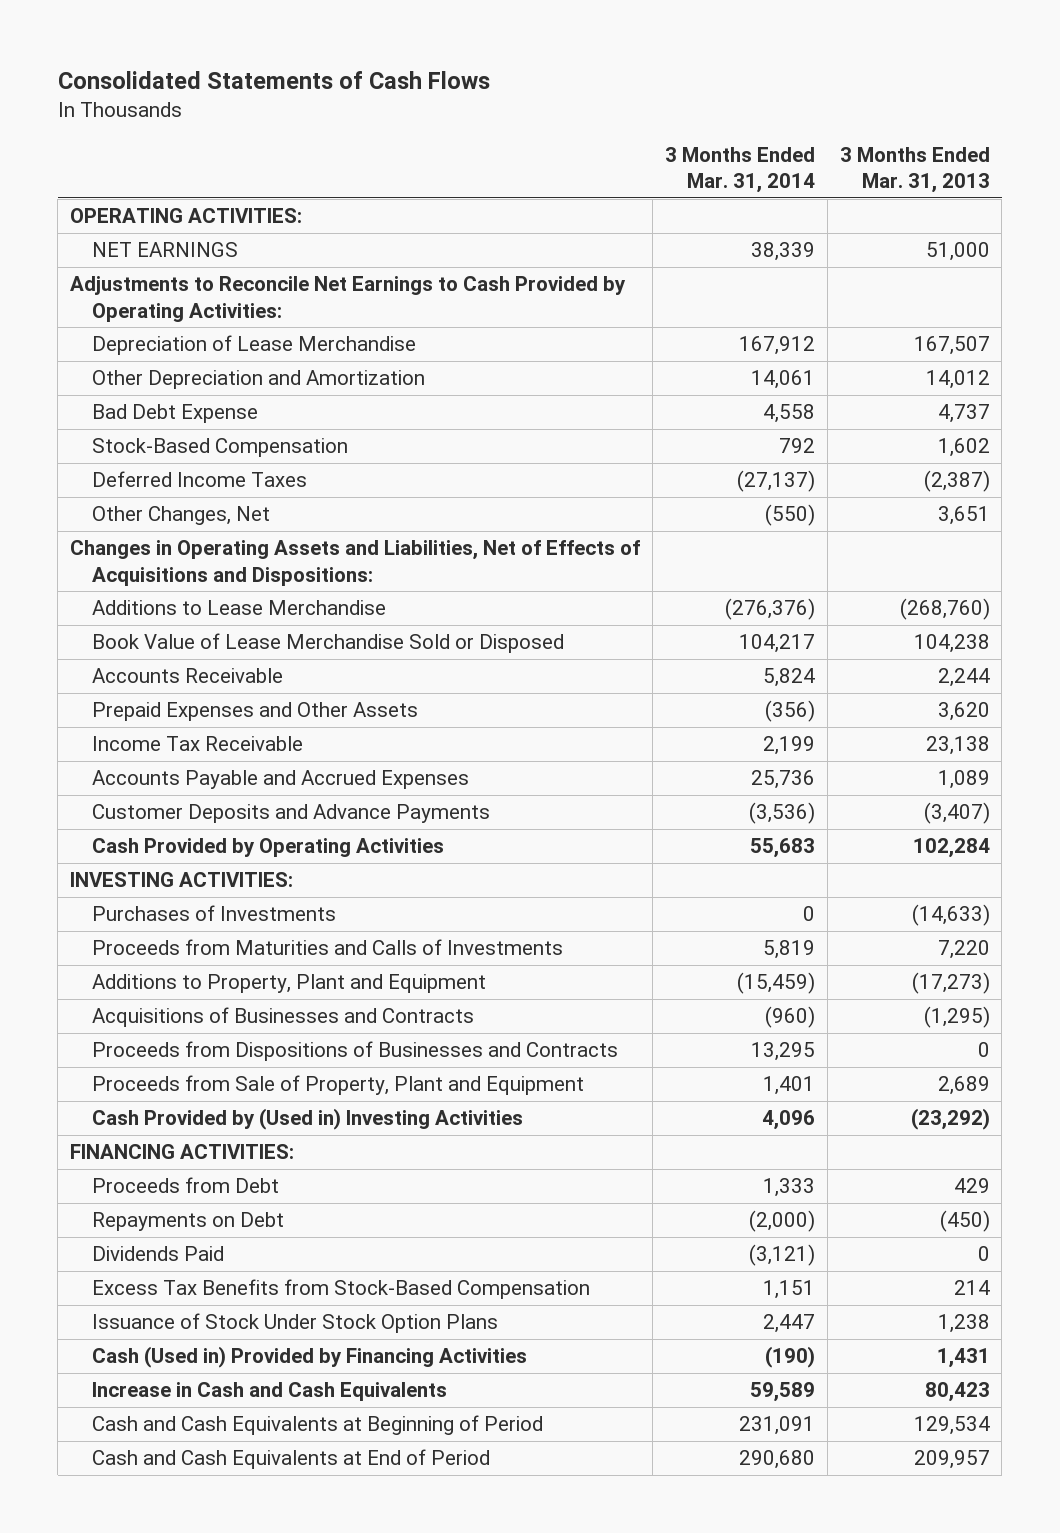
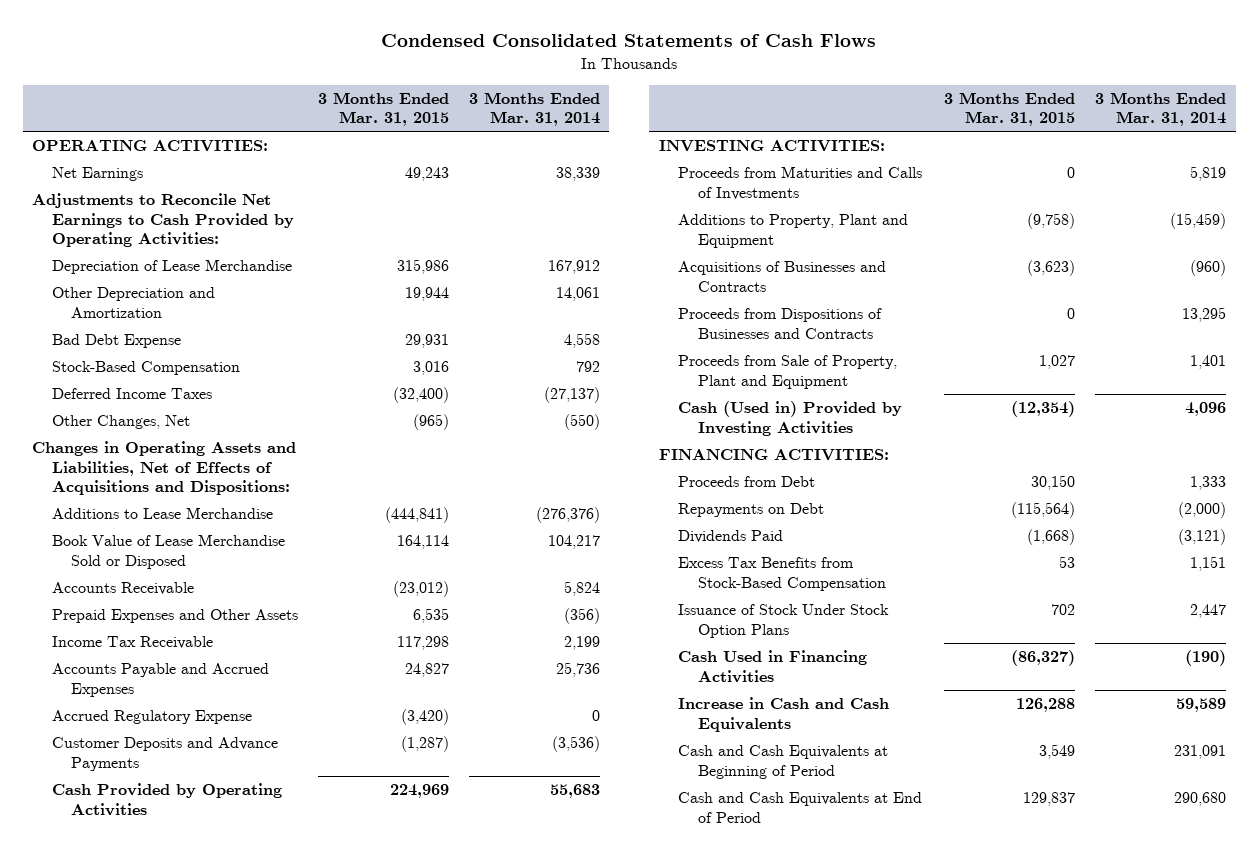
- Consolidated Statements of Cash Flows
+ Condensed Consolidated Statements of Cash Flows
- | 3 Months Ended Mar. 31, 2014 | 3 Months Ended Mar. 31, 2013
+ | 3 Months Ended Mar. 31, 2015 | 3 Months Ended Mar. 31, 2014
- NET EARNINGS | 38,339 | 51,000
+ Net Earnings | 49,243 | 38,339
+ Accrued Regulatory Expense | (3,420) | 0
- Purchases of Investments | 0 | (14,633)
- Cash Provided by (Used in) Investing Activities | 4,096 | (23,292)
+ Cash (Used in) Provided by Investing Activities | (12,354) | 4,096
- Cash (Used in) Provided by Financing Activities | (190) | 1,431
+ Cash Used in Financing Activities | (86,327) | (190)

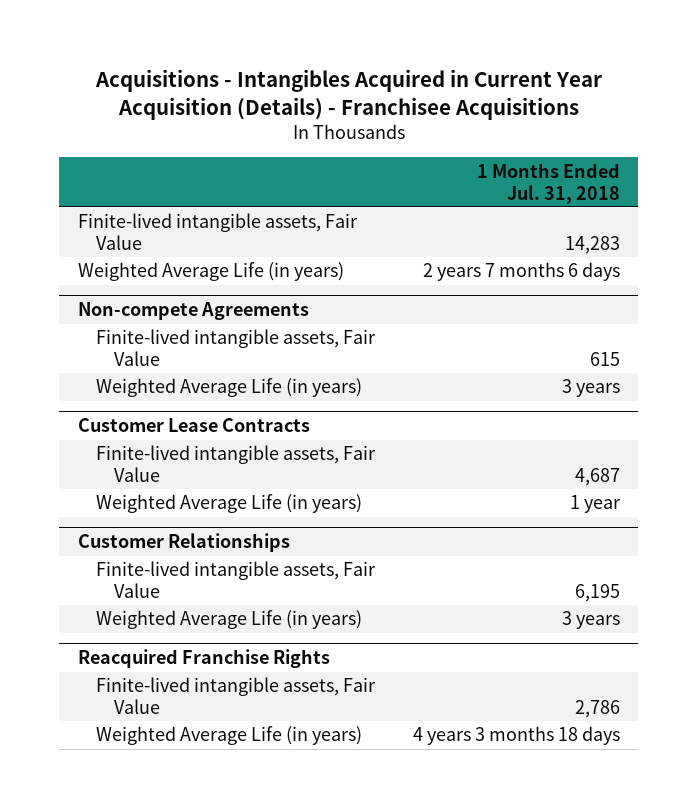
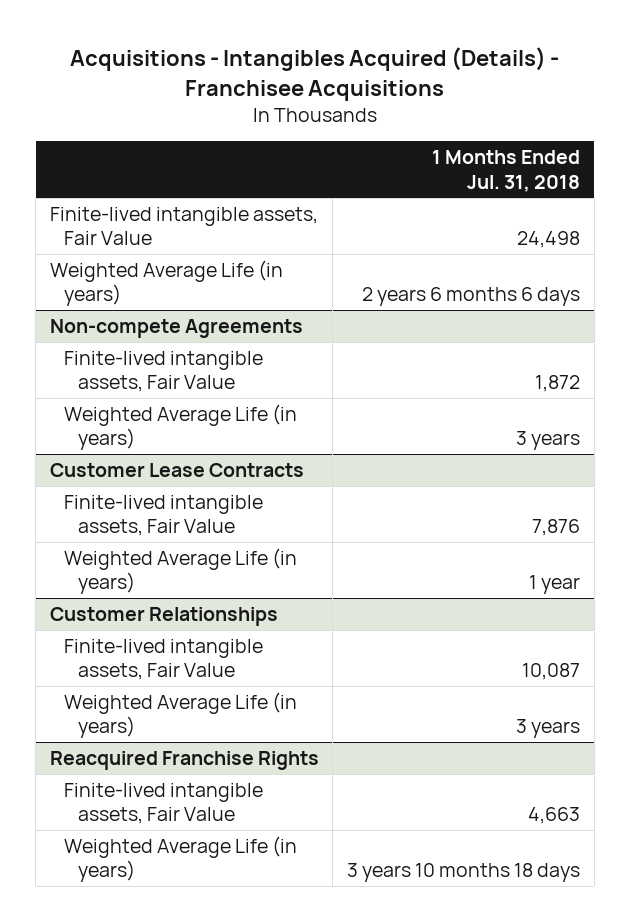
- Acquisitions - Intangibles Acquired in Current Year Acquisition (Details) - Franchisee Acquisitions
+ Acquisitions - Intangibles Acquired (Details) - Franchisee Acquisitions
- Finite-lived intangible assets, Fair Value | 14,283
- Weighted Average Life (in years) | 2 years 7 months 6 days
+ Finite-lived intangible assets, Fair Value | 24,498
+ Weighted Average Life (in years) | 2 years 6 months 6 days
@ Non-compete Agreements
- Finite-lived intangible assets, Fair Value | 615
+ Finite-lived intangible assets, Fair Value | 1,872
@ Customer Lease Contracts
- Finite-lived intangible assets, Fair Value | 4,687
+ Finite-lived intangible assets, Fair Value | 7,876
@ Customer Relationships
- Finite-lived intangible assets, Fair Value | 6,195
+ Finite-lived intangible assets, Fair Value | 10,087
@ Reacquired Franchise Rights
- Finite-lived intangible assets, Fair Value | 2,786
- Weighted Average Life (in years) | 4 years 3 months 18 days
+ Finite-lived intangible assets, Fair Value | 4,663
+ Weighted Average Life (in years) | 3 years 10 months 18 days

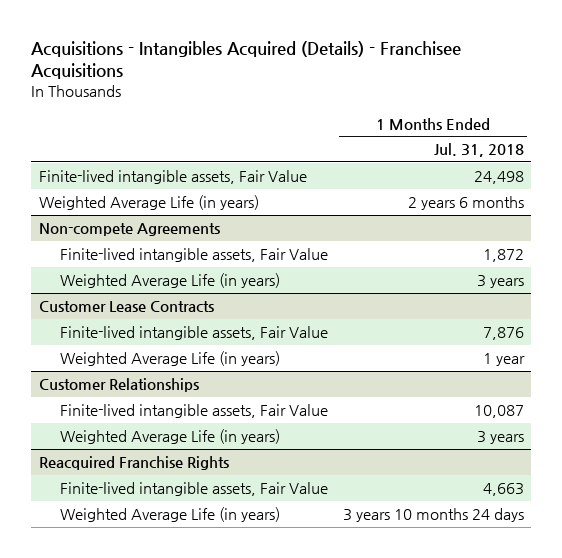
- Weighted Average Life (in years) | 2 years 6 months 6 days
+ Weighted Average Life (in years) | 2 years 6 months
@ Reacquired Franchise Rights
- Weighted Average Life (in years) | 3 years 10 months 18 days
+ Weighted Average Life (in years) | 3 years 10 months 24 days

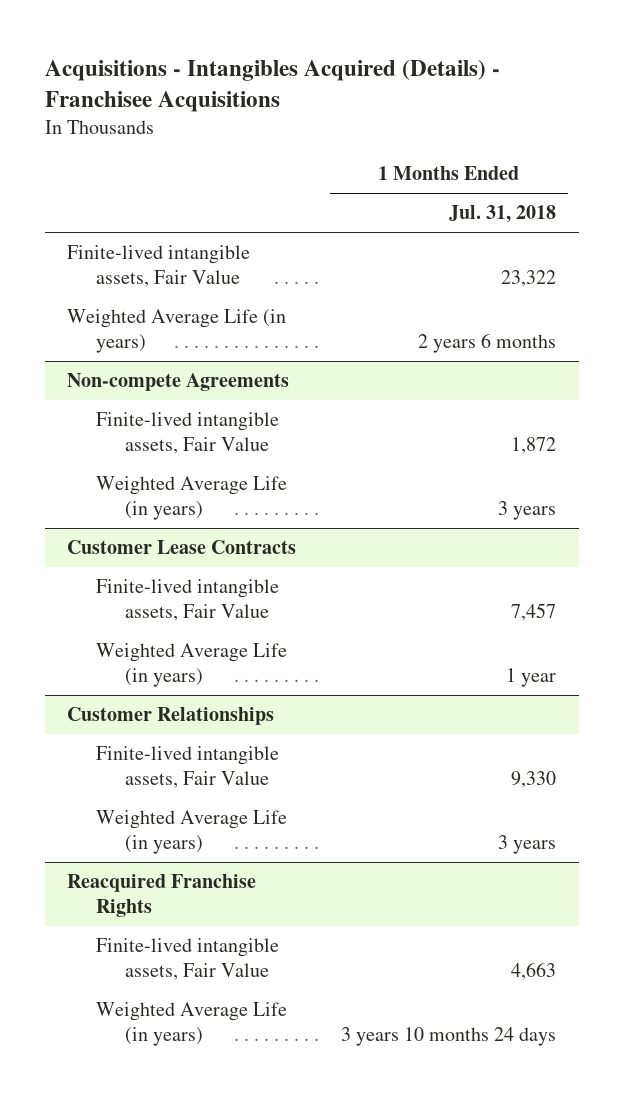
- Finite-lived intangible assets, Fair Value | 24,498
+ Finite-lived intangible assets, Fair Value | 23,322
@ Customer Lease Contracts
- Finite-lived intangible assets, Fair Value | 7,876
+ Finite-lived intangible assets, Fair Value | 7,457
@ Customer Relationships
- Finite-lived intangible assets, Fair Value | 10,087
+ Finite-lived intangible assets, Fair Value | 9,330

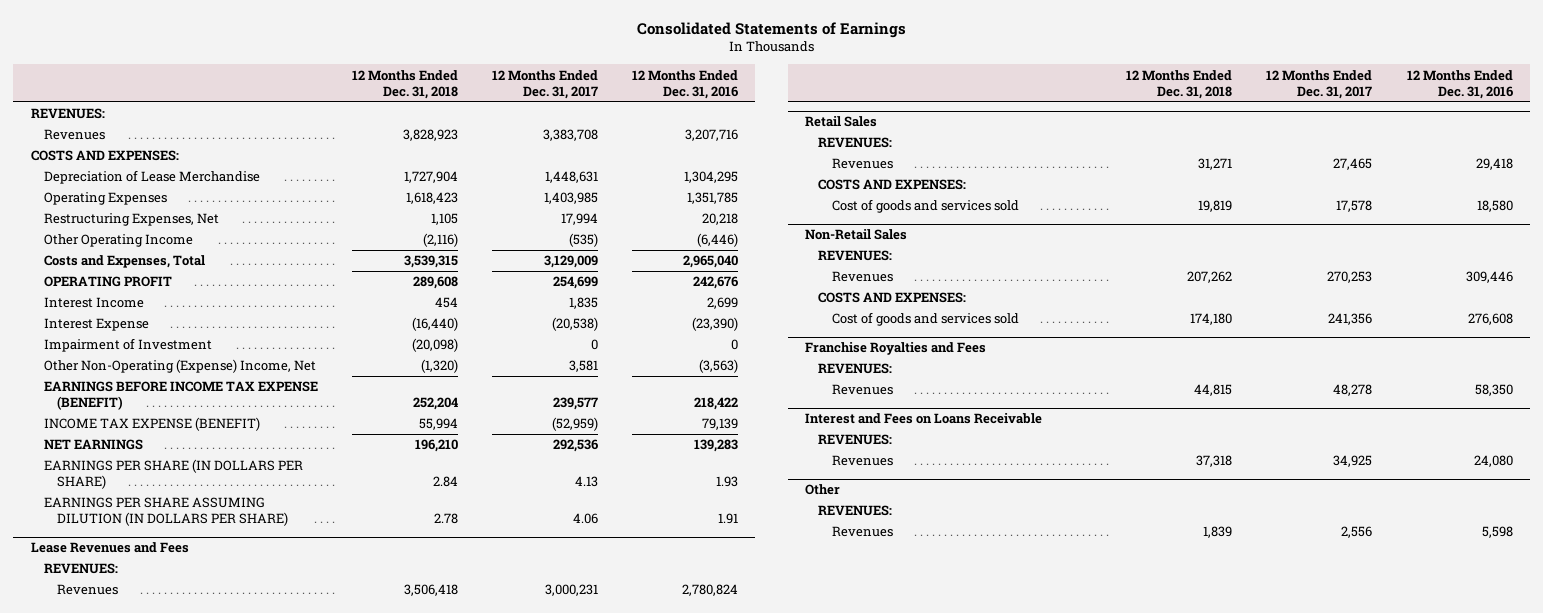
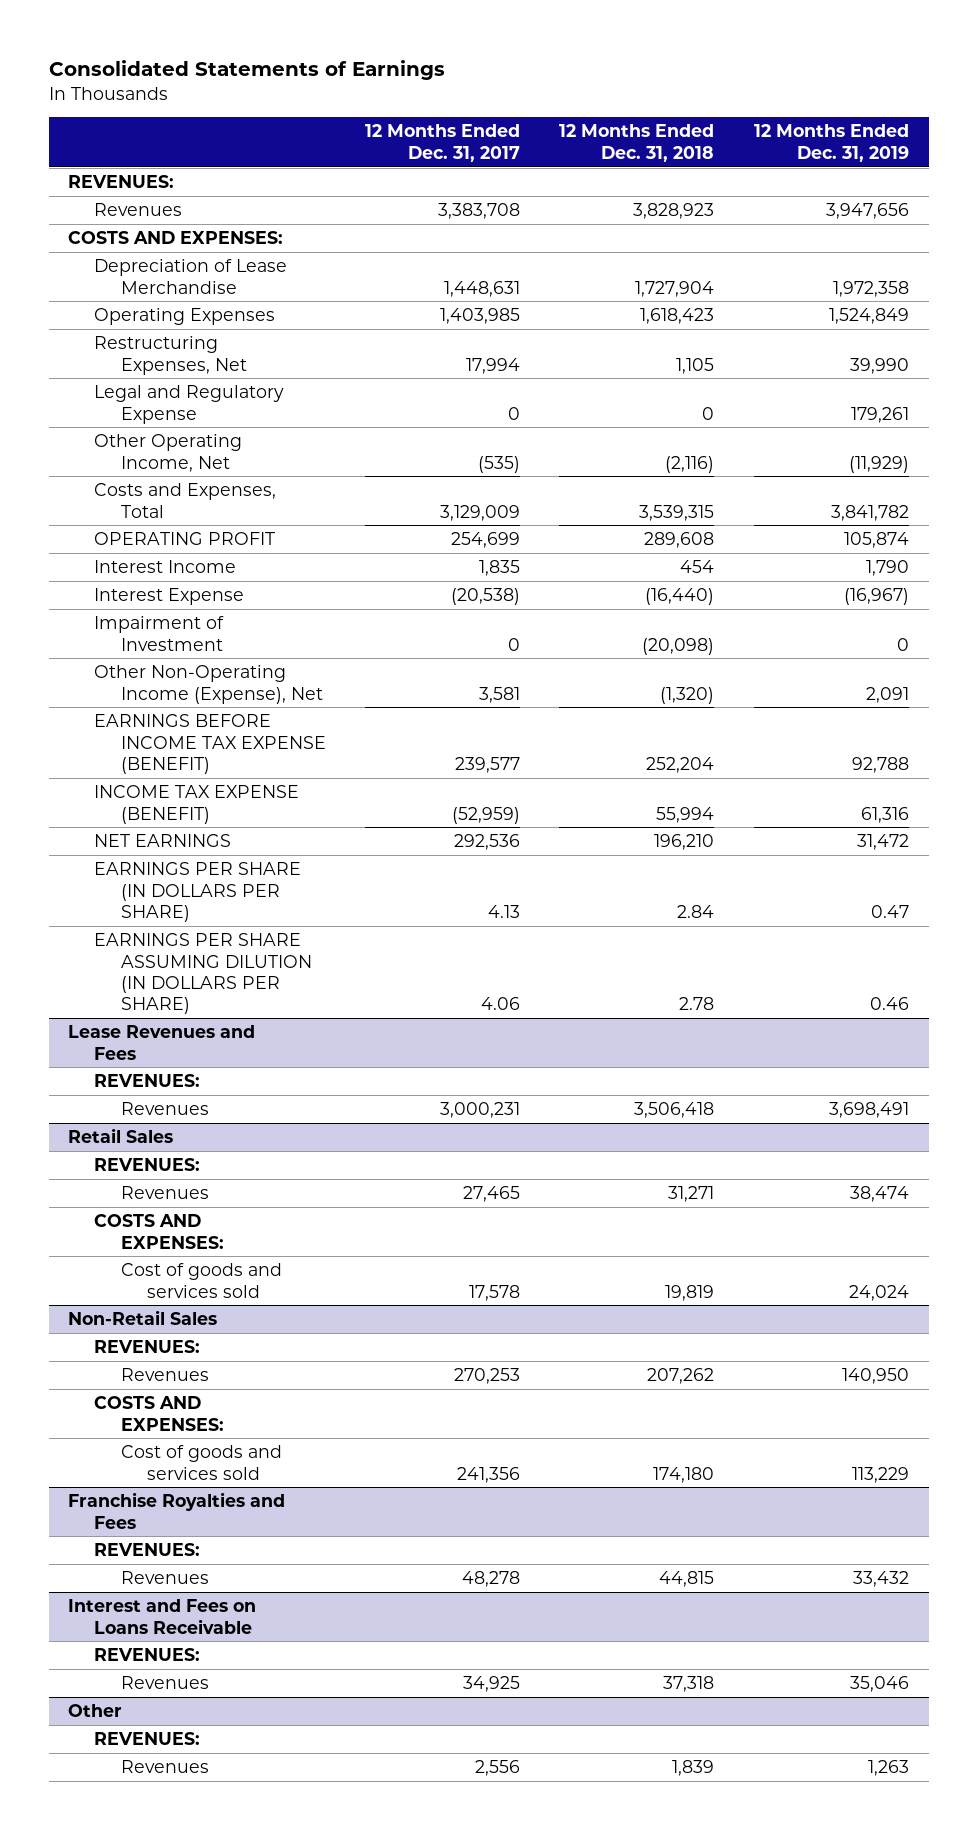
- | 12 Months Ended Dec. 31, 2018 | 12 Months Ended Dec. 31, 2017 | 12 Months Ended Dec. 31, 2016
+ | 12 Months Ended Dec. 31, 2017 | 12 Months Ended Dec. 31, 2018 | 12 Months Ended Dec. 31, 2019
- Other Operating Income | (2,116) | (535) | (6,446)
+ Legal and Regulatory Expense | 0 | 0 | 179,261
+ Other Operating Income, Net | (535) | (2,116) | (11,929)
- Other Non-Operating (Expense) Income, Net | (1,320) | 3,581 | (3,563)
+ Other Non-Operating Income (Expense), Net | 3,581 | (1,320) | 2,091

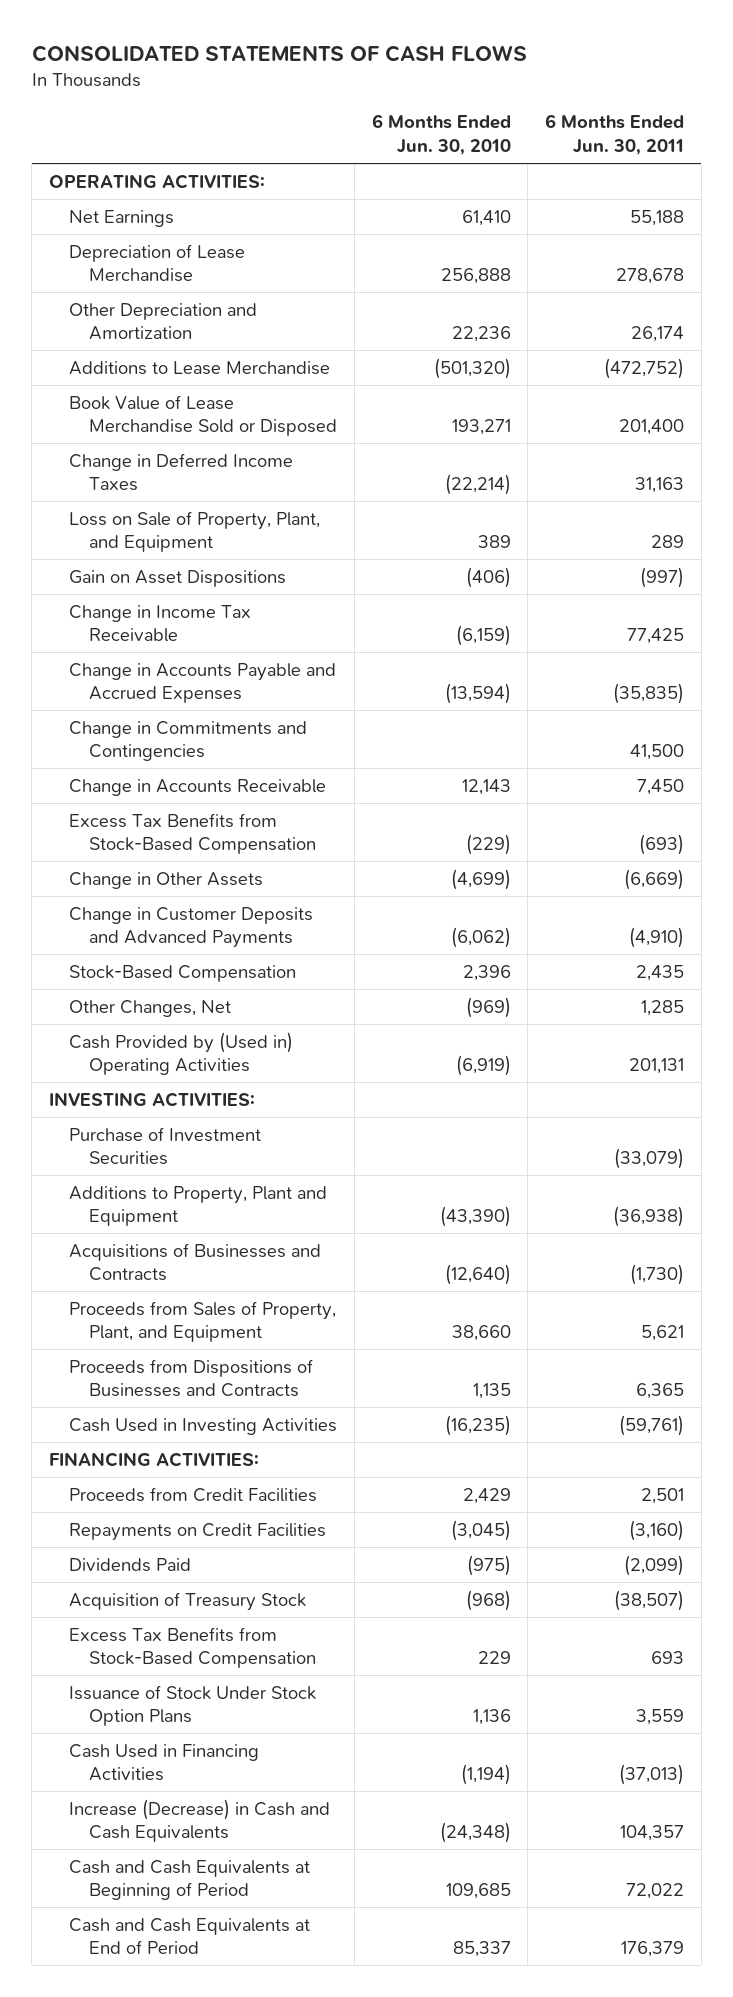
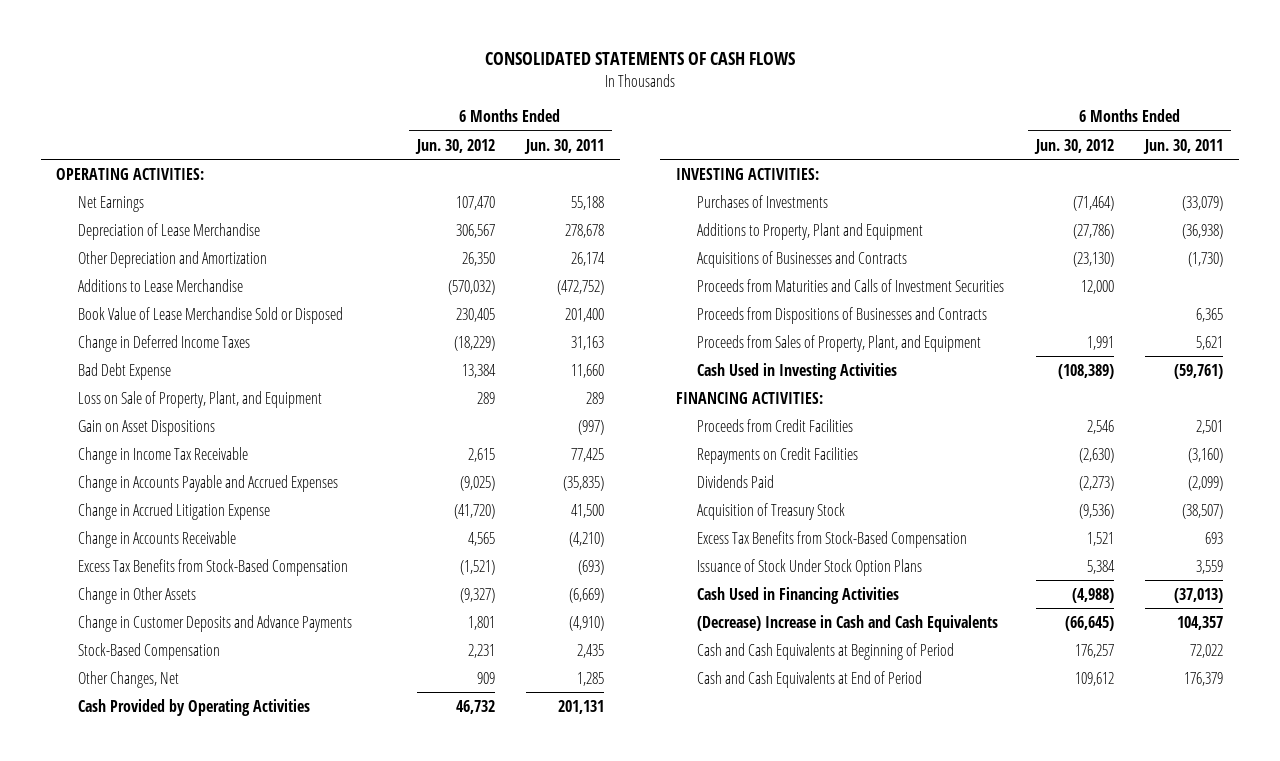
- | 6 Months Ended Jun. 30, 2010 | 6 Months Ended Jun. 30, 2011
+ | 6 Months Ended Jun. 30, 2012 | 6 Months Ended Jun. 30, 2011
+ Bad Debt Expense | 13,384 | 11,660
- Change in Commitments and Contingencies | | 41,500
- Change in Accounts Receivable | 12,143 | 7,450
+ Change in Accrued Litigation Expense | (41,720) | 41,500
+ Change in Accounts Receivable | 4,565 | (4,210)
- Change in Customer Deposits and Advanced Payments | (6,062) | (4,910)
+ Change in Customer Deposits and Advance Payments | 1,801 | (4,910)
- Cash Provided by (Used in) Operating Activities | (6,919) | 201,131
+ Cash Provided by Operating Activities | 46,732 | 201,131
- Purchase of Investment Securities | | (33,079)
+ Purchases of Investments | (71,464) | (33,079)
+ Proceeds from Maturities and Calls of Investment Securities | 12,000 |
moved down: Proceeds from Sales of Property, Plant, and Equipment | 1,991 | 5,621
- Increase (Decrease) in Cash and Cash Equivalents | (24,348) | 104,357
+ (Decrease) Increase in Cash and Cash Equivalents | (66,645) | 104,357

